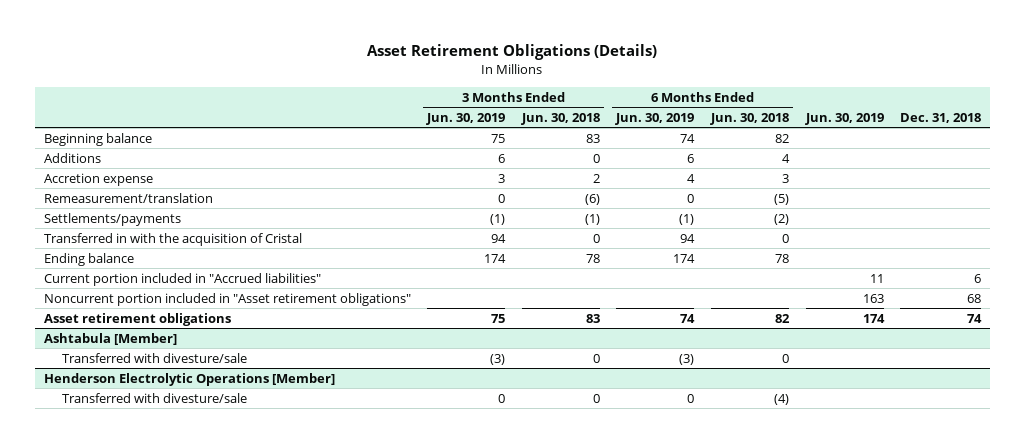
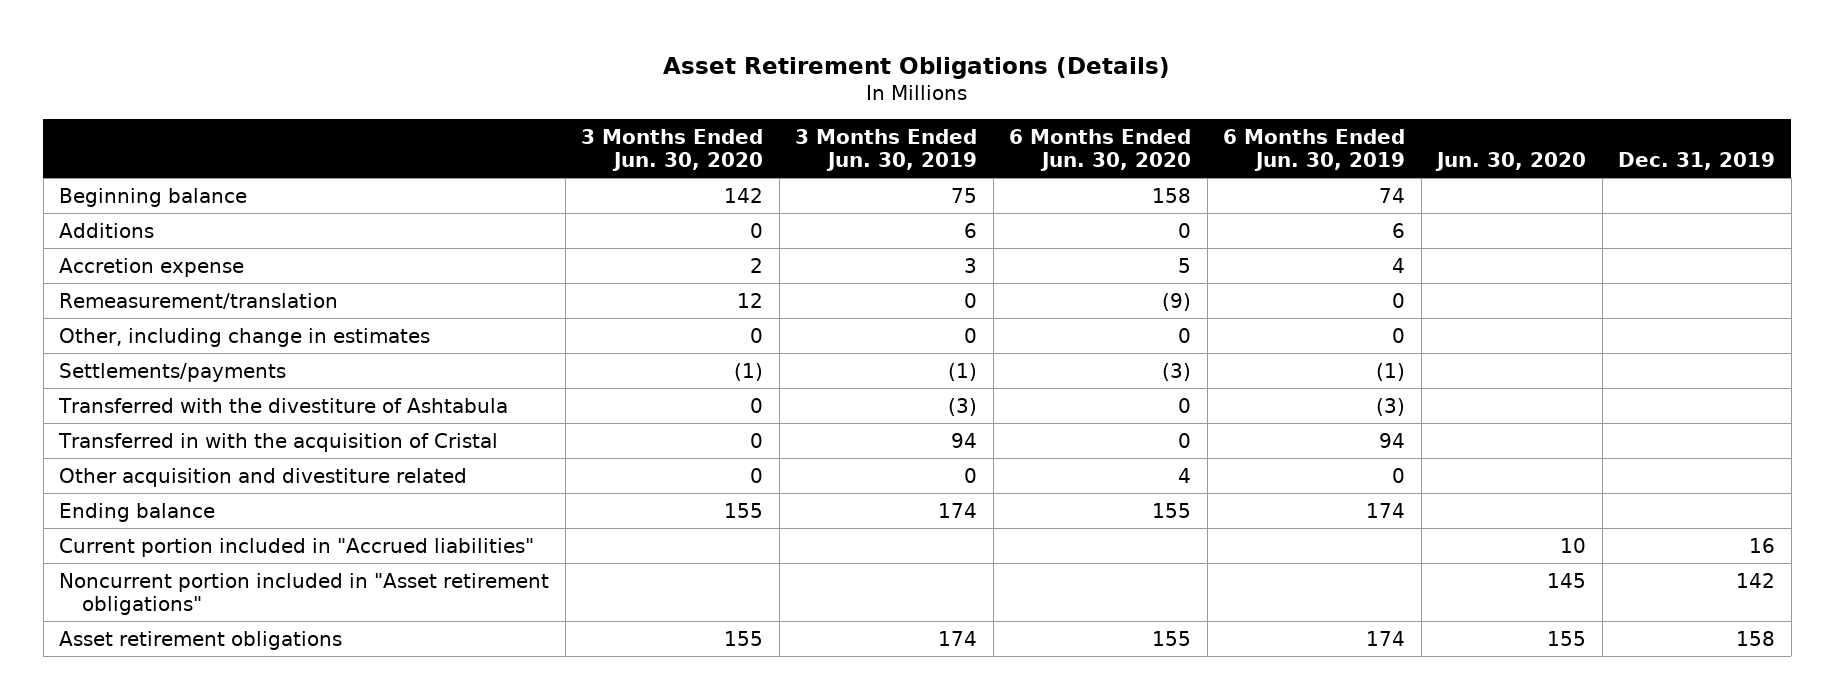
- | 3 Months Ended Jun. 30, 2019 | 3 Months Ended Jun. 30, 2018 | 6 Months Ended Jun. 30, 2019 | 6 Months Ended Jun. 30, 2018 | Jun. 30, 2019 | Dec. 31, 2018
+ | 3 Months Ended Jun. 30, 2020 | 3 Months Ended Jun. 30, 2019 | 6 Months Ended Jun. 30, 2020 | 6 Months Ended Jun. 30, 2019 | Jun. 30, 2020 | Dec. 31, 2019
+ Other, including change in estimates | 0 | 0 | 0 | 0 | |
+ Transferred with the divestiture of Ashtabula | 0 | (3) | 0 | (3) | |
+ Other acquisition and divestiture related | 0 | 0 | 4 | 0 | |
- Asset retirement obligations | 75 | 83 | 74 | 82 | 174 | 74
- Ashtabula [Member]
- Transferred with divesture/sale | (3) | 0 | (3) | 0 | |
- Henderson Electrolytic Operations [Member]
- Transferred with divesture/sale | 0 | 0 | 0 | (4) | |
+ Asset retirement obligations | 155 | 174 | 155 | 174 | 155 | 158

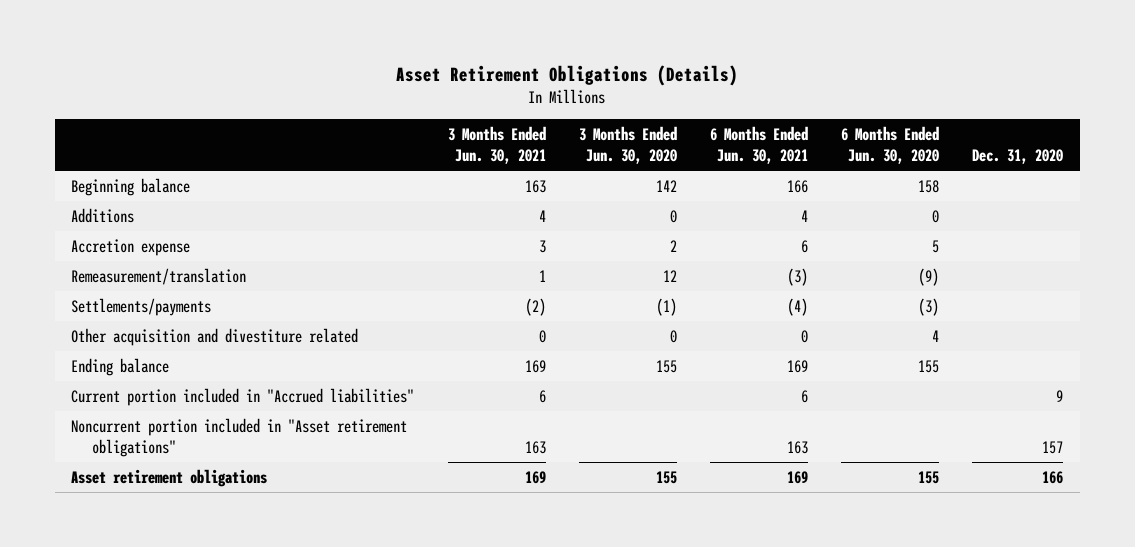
- | 3 Months Ended Jun. 30, 2020 | 3 Months Ended Jun. 30, 2019 | 6 Months Ended Jun. 30, 2020 | 6 Months Ended Jun. 30, 2019 | Jun. 30, 2020 | Dec. 31, 2019
+ | 3 Months Ended Jun. 30, 2021 | 3 Months Ended Jun. 30, 2020 | 6 Months Ended Jun. 30, 2021 | 6 Months Ended Jun. 30, 2020 | Dec. 31, 2020
- Other, including change in estimates | 0 | 0 | 0 | 0 | |
- Transferred with the divestiture of Ashtabula | 0 | (3) | 0 | (3) | |
- Transferred in with the acquisition of Cristal | 0 | 94 | 0 | 94 | |

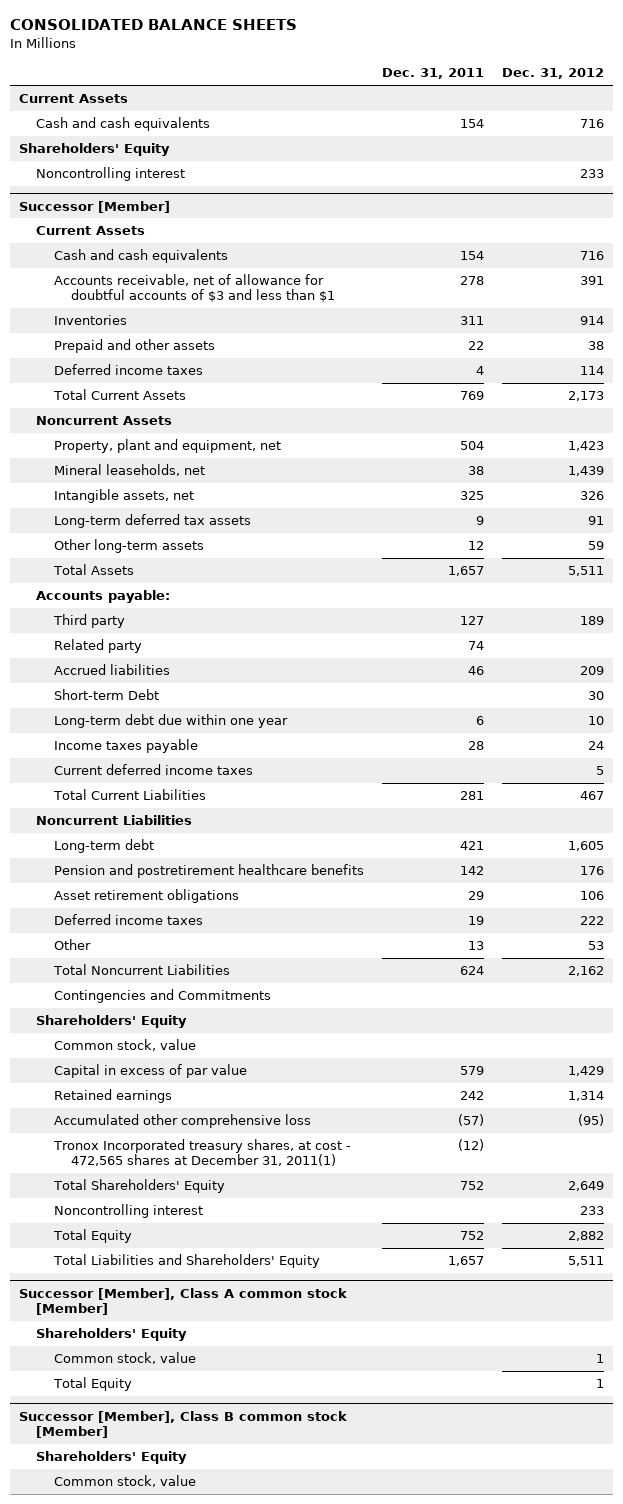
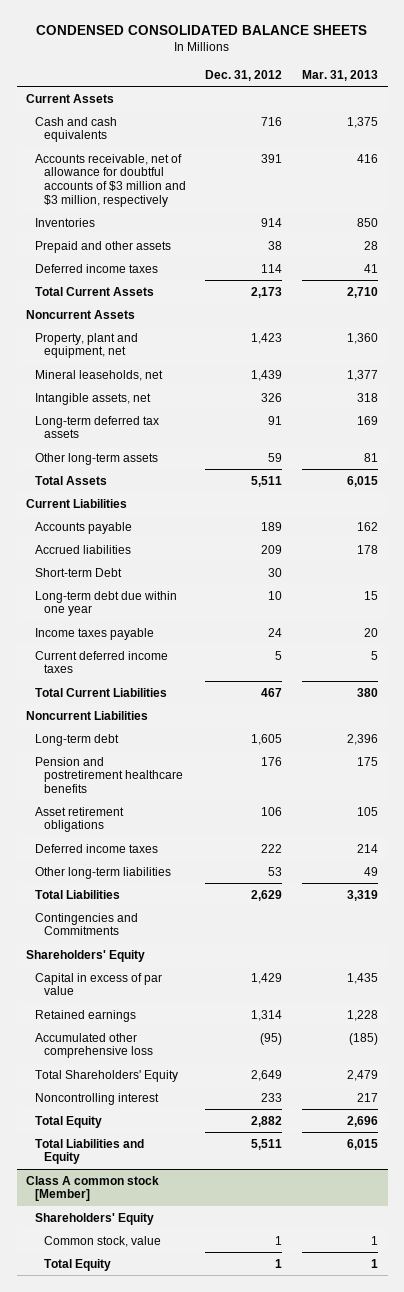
- CONSOLIDATED BALANCE SHEETS
+ CONDENSED CONSOLIDATED BALANCE SHEETS
- | Dec. 31, 2011 | Dec. 31, 2012
+ | Dec. 31, 2012 | Mar. 31, 2013
- Shareholders' Equity
- Noncontrolling interest | | 233
- Successor [Member]
- Current Assets
- Cash and cash equivalents | 154 | 716
- Accounts receivable, net of allowance for doubtful accounts of $3 and less than $1 | 278 | 391
+ Accounts receivable, net of allowance for doubtful accounts of $3 million and $3 million, respectively | 391 | 416
- Accounts payable:
- Third party | 127 | 189
- Related party | 74 |
+ Current Liabilities
+ Accounts payable | 189 | 162
- Other | 13 | 53
- Total Noncurrent Liabilities | 624 | 2,162
+ Other long-term liabilities | 53 | 49
+ Total Liabilities | 2,629 | 3,319
- Common stock, value
- Tronox Incorporated treasury shares, at cost - 472,565 shares at December 31, 2011(1) | (12) |
- Total Liabilities and Shareholders' Equity | 1,657 | 5,511
- Successor [Member], Class A common stock [Member]
+ Total Liabilities and Equity | 5,511 | 6,015
+ Class A common stock [Member]
- Successor [Member], Class B common stock [Member]
- Shareholders' Equity
- Common stock, value

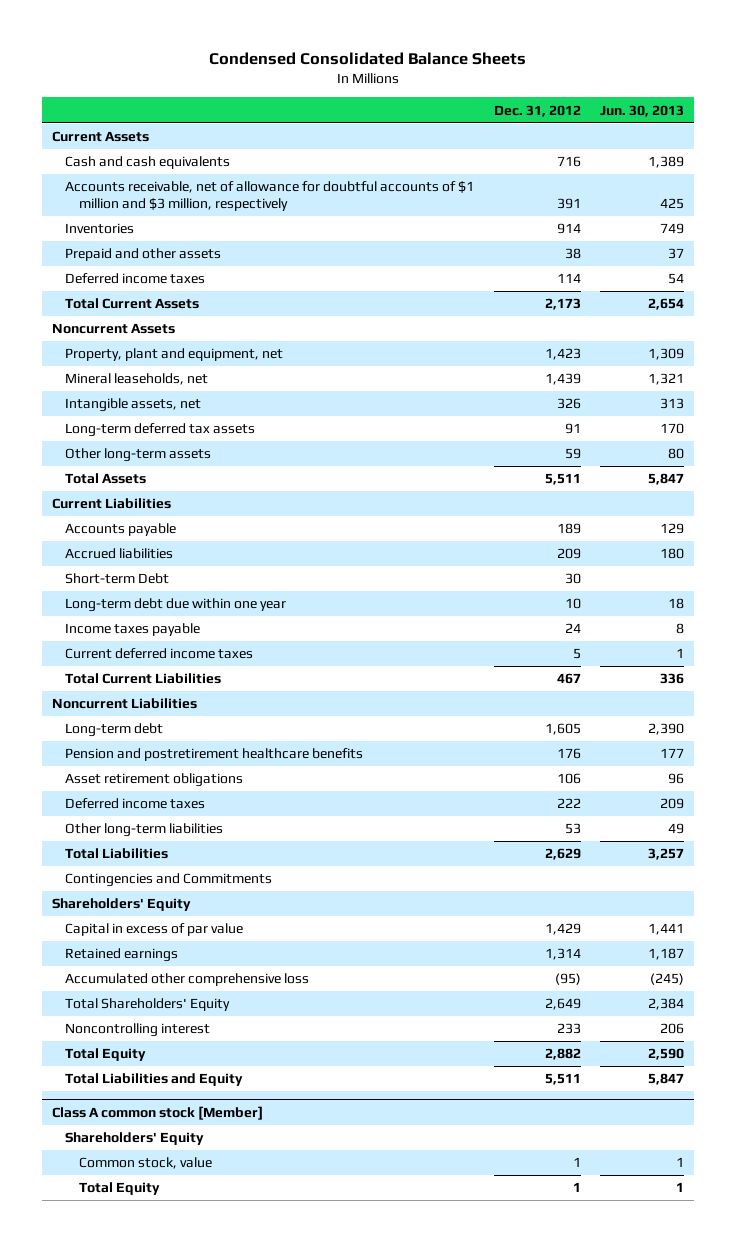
- CONDENSED CONSOLIDATED BALANCE SHEETS
+ Condensed Consolidated Balance Sheets
- | Dec. 31, 2012 | Mar. 31, 2013
+ | Dec. 31, 2012 | Jun. 30, 2013
- Accounts receivable, net of allowance for doubtful accounts of $3 million and $3 million, respectively | 391 | 416
+ Accounts receivable, net of allowance for doubtful accounts of $1 million and $3 million, respectively | 391 | 425

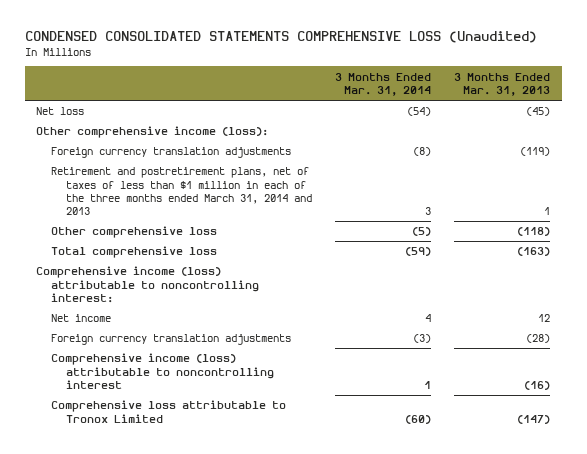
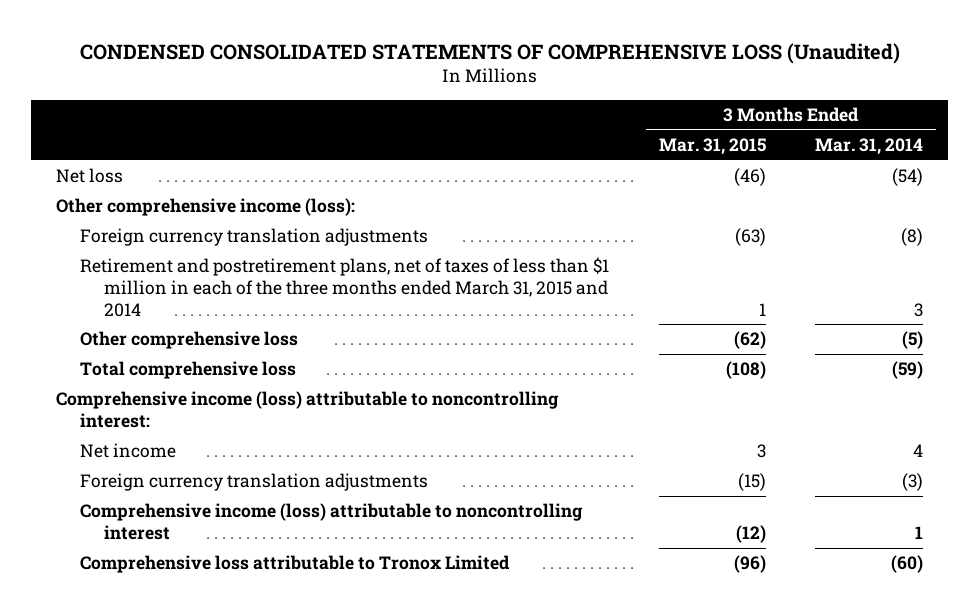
- CONDENSED CONSOLIDATED STATEMENTS COMPREHENSIVE LOSS (Unaudited)
+ CONDENSED CONSOLIDATED STATEMENTS OF COMPREHENSIVE LOSS (Unaudited)
- | 3 Months Ended Mar. 31, 2014 | 3 Months Ended Mar. 31, 2013
+ | 3 Months Ended Mar. 31, 2015 | 3 Months Ended Mar. 31, 2014
- Retirement and postretirement plans, net of taxes of less than $1 million in each of the three months ended March 31, 2014 and 2013 | 3 | 1
+ Retirement and postretirement plans, net of taxes of less than $1 million in each of the three months ended March 31, 2015 and 2014 | 1 | 3

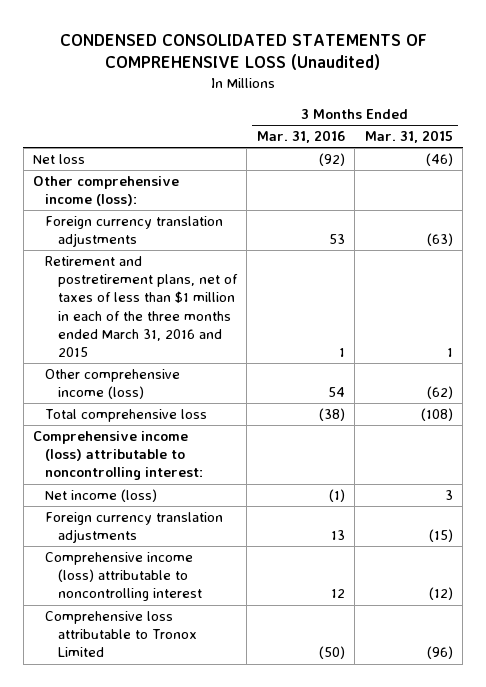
- | 3 Months Ended Mar. 31, 2015 | 3 Months Ended Mar. 31, 2014
+ | 3 Months Ended Mar. 31, 2016 | 3 Months Ended Mar. 31, 2015
- Retirement and postretirement plans, net of taxes of less than $1 million in each of the three months ended March 31, 2015 and 2014 | 1 | 3
- Other comprehensive loss | (62) | (5)
+ Retirement and postretirement plans, net of taxes of less than $1 million in each of the three months ended March 31, 2016 and 2015 | 1 | 1
+ Other comprehensive income (loss) | 54 | (62)
- Net income | 3 | 4
+ Net income (loss) | (1) | 3

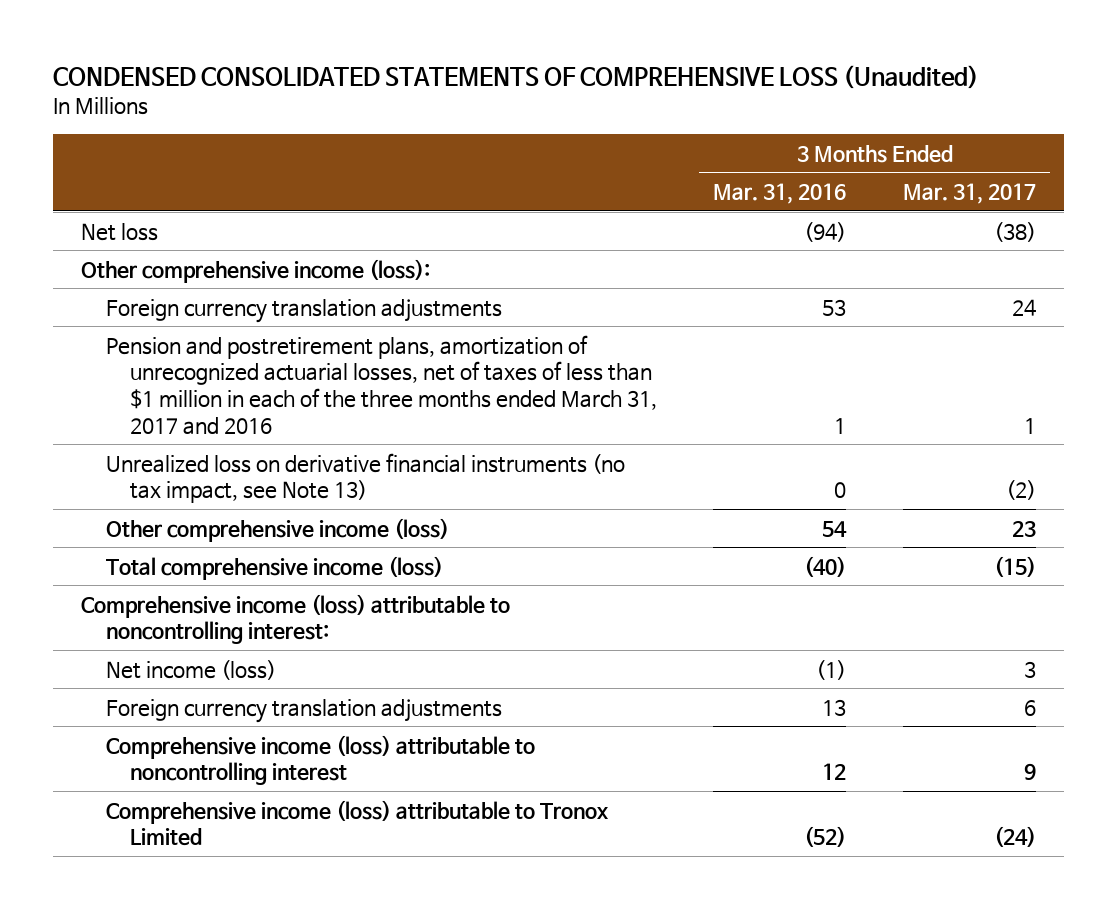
- | 3 Months Ended Mar. 31, 2016 | 3 Months Ended Mar. 31, 2015
+ | 3 Months Ended Mar. 31, 2016 | 3 Months Ended Mar. 31, 2017
- Net loss | (92) | (46)
+ Net loss | (94) | (38)
- Retirement and postretirement plans, net of taxes of less than $1 million in each of the three months ended March 31, 2016 and 2015 | 1 | 1
+ Pension and postretirement plans, amortization of unrecognized actuarial losses, net of taxes of less than $1 million in each of the three months ended March 31, 2017 and 2016 | 1 | 1
+ Unrealized loss on derivative financial instruments (no tax impact, see Note 13) | 0 | (2)
- Total comprehensive loss | (38) | (108)
+ Total comprehensive income (loss) | (40) | (15)
- Comprehensive loss attributable to Tronox Limited | (50) | (96)
+ Comprehensive income (loss) attributable to Tronox Limited | (52) | (24)

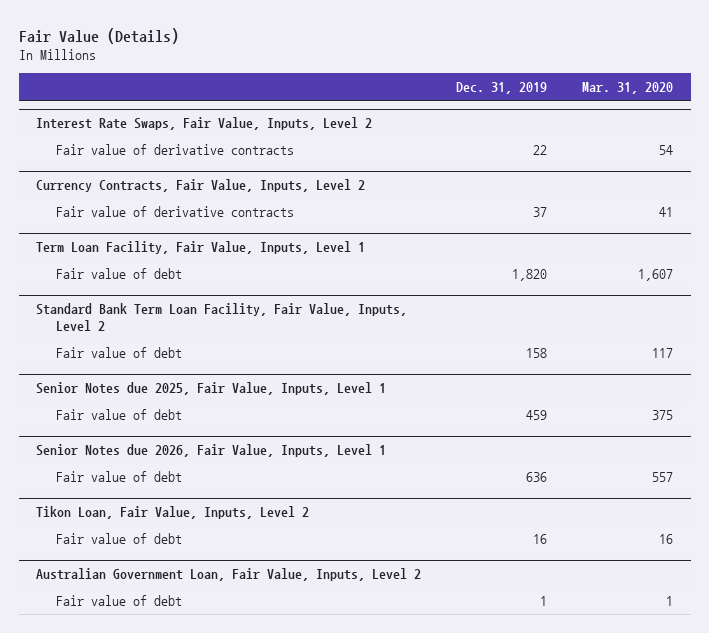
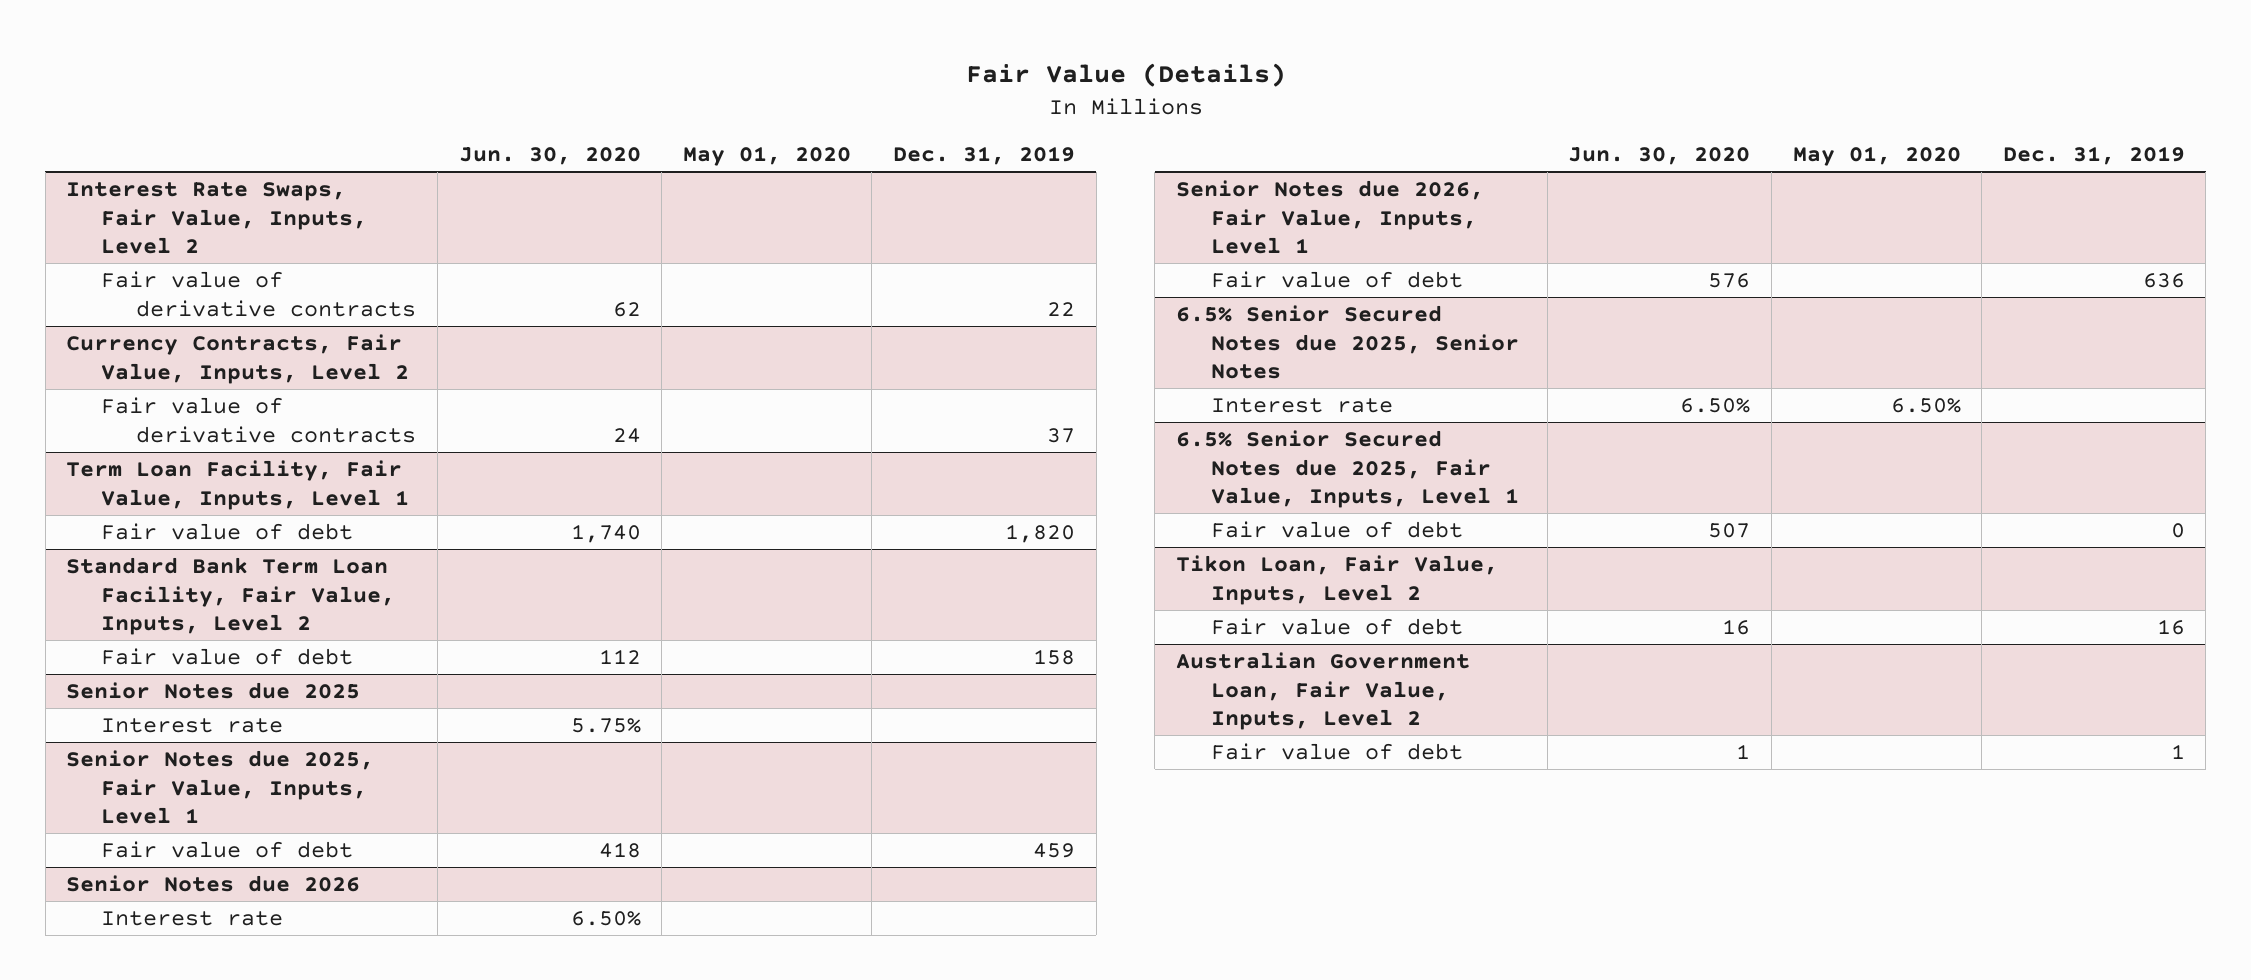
- | Dec. 31, 2019 | Mar. 31, 2020
+ | Jun. 30, 2020 | May 01, 2020 | Dec. 31, 2019
+ Senior Notes due 2025
+ Interest rate | 5.75% | |
+ Senior Notes due 2026
+ Interest rate | 6.50% | |
+ 6.5% Senior Secured Notes due 2025, Senior Notes
+ Interest rate | 6.50% | 6.50% |
+ 6.5% Senior Secured Notes due 2025, Fair Value, Inputs, Level 1
+ Fair value of debt | 507 | | 0

